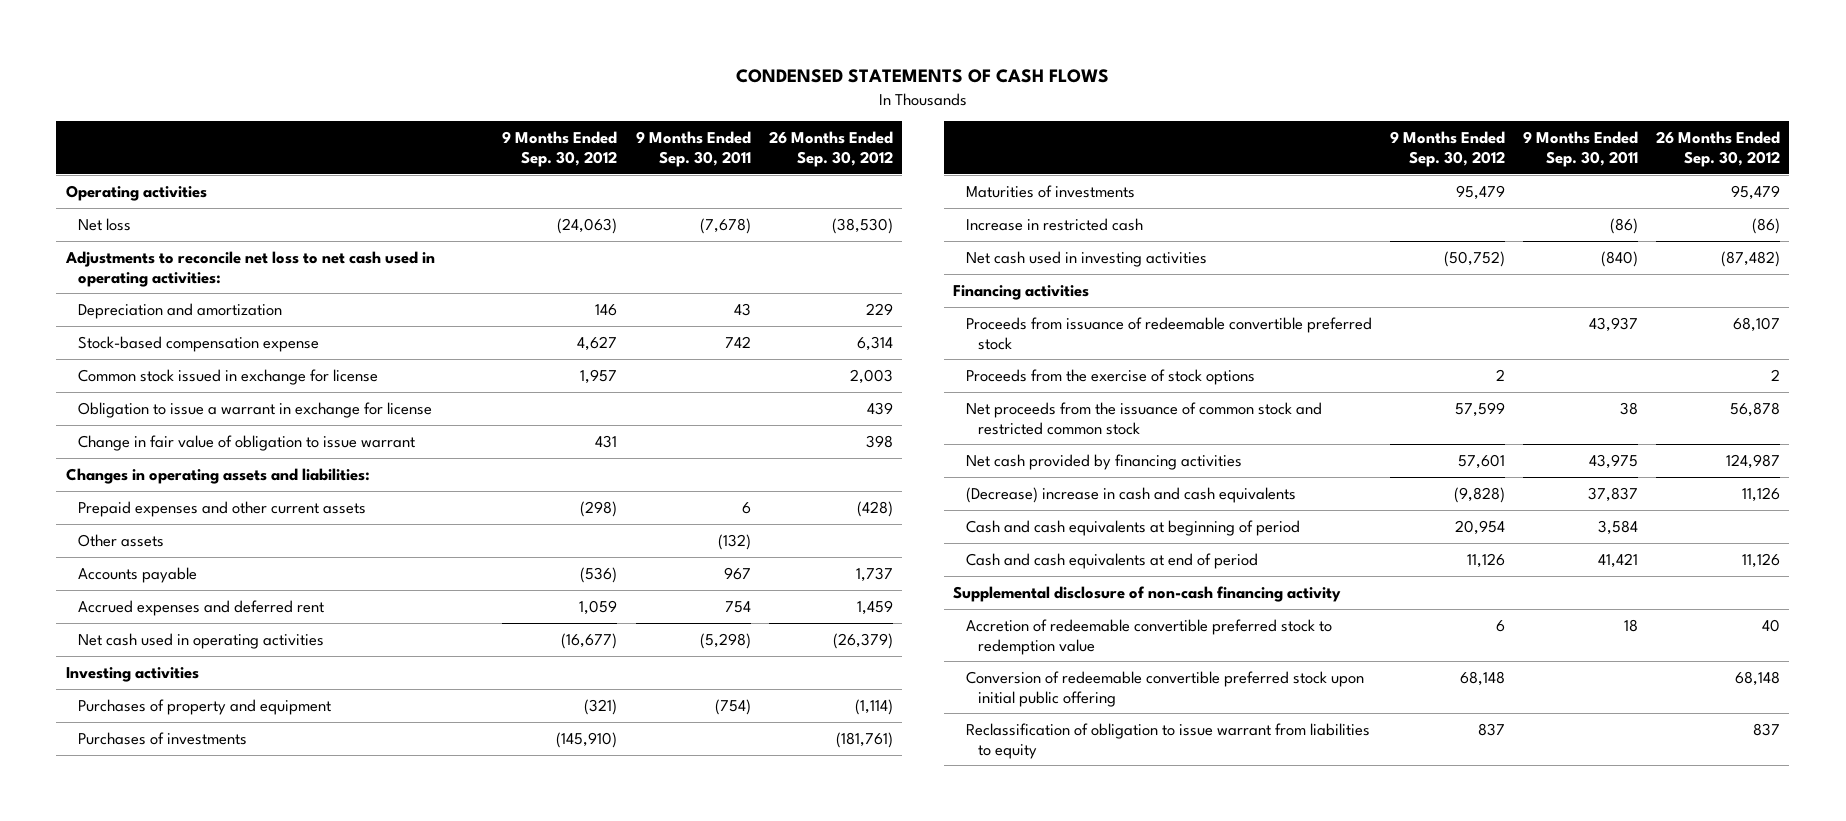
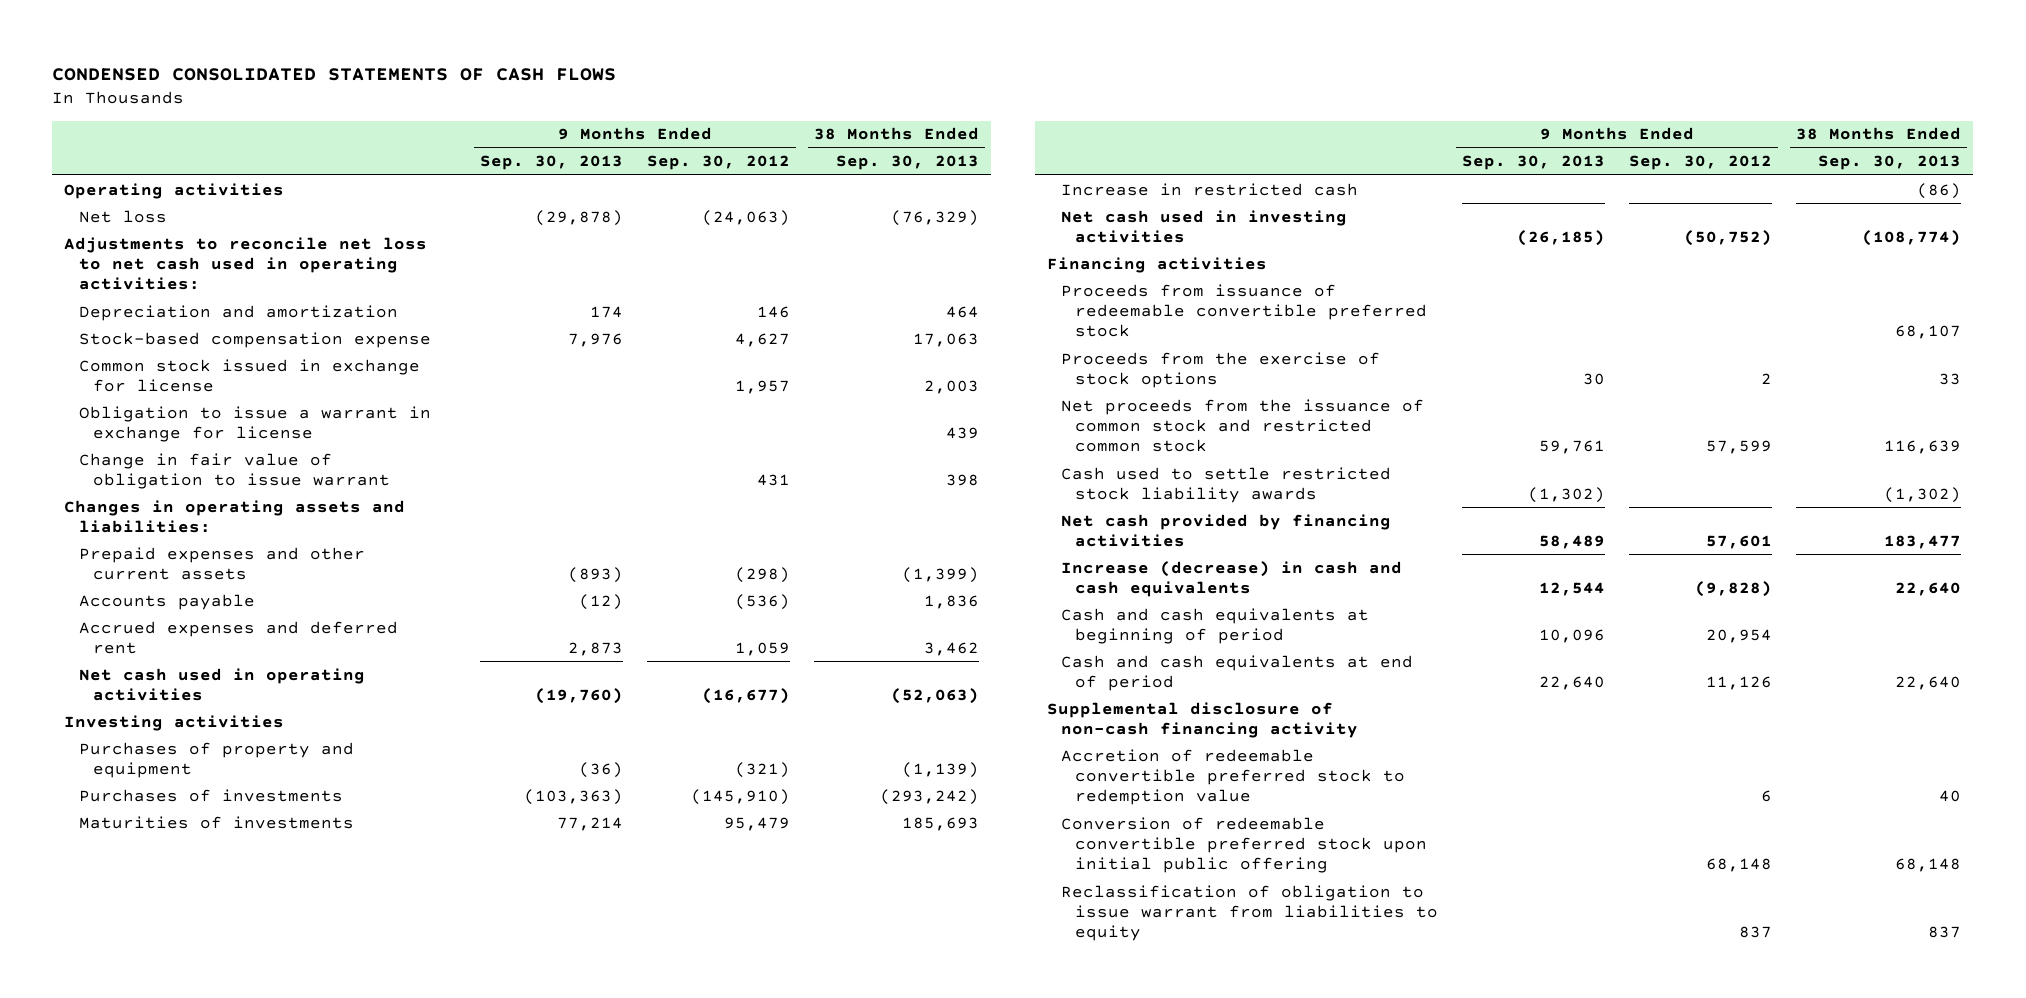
- CONDENSED STATEMENTS OF CASH FLOWS
+ CONDENSED CONSOLIDATED STATEMENTS OF CASH FLOWS
- | 9 Months Ended Sep. 30, 2012 | 9 Months Ended Sep. 30, 2011 | 26 Months Ended Sep. 30, 2012
+ | 9 Months Ended Sep. 30, 2013 | 9 Months Ended Sep. 30, 2012 | 38 Months Ended Sep. 30, 2013
- Other assets | | (132) |
+ Cash used to settle restricted stock liability awards | (1,302) | | (1,302)
- (Decrease) increase in cash and cash equivalents | (9,828) | 37,837 | 11,126
+ Increase (decrease) in cash and cash equivalents | 12,544 | (9,828) | 22,640

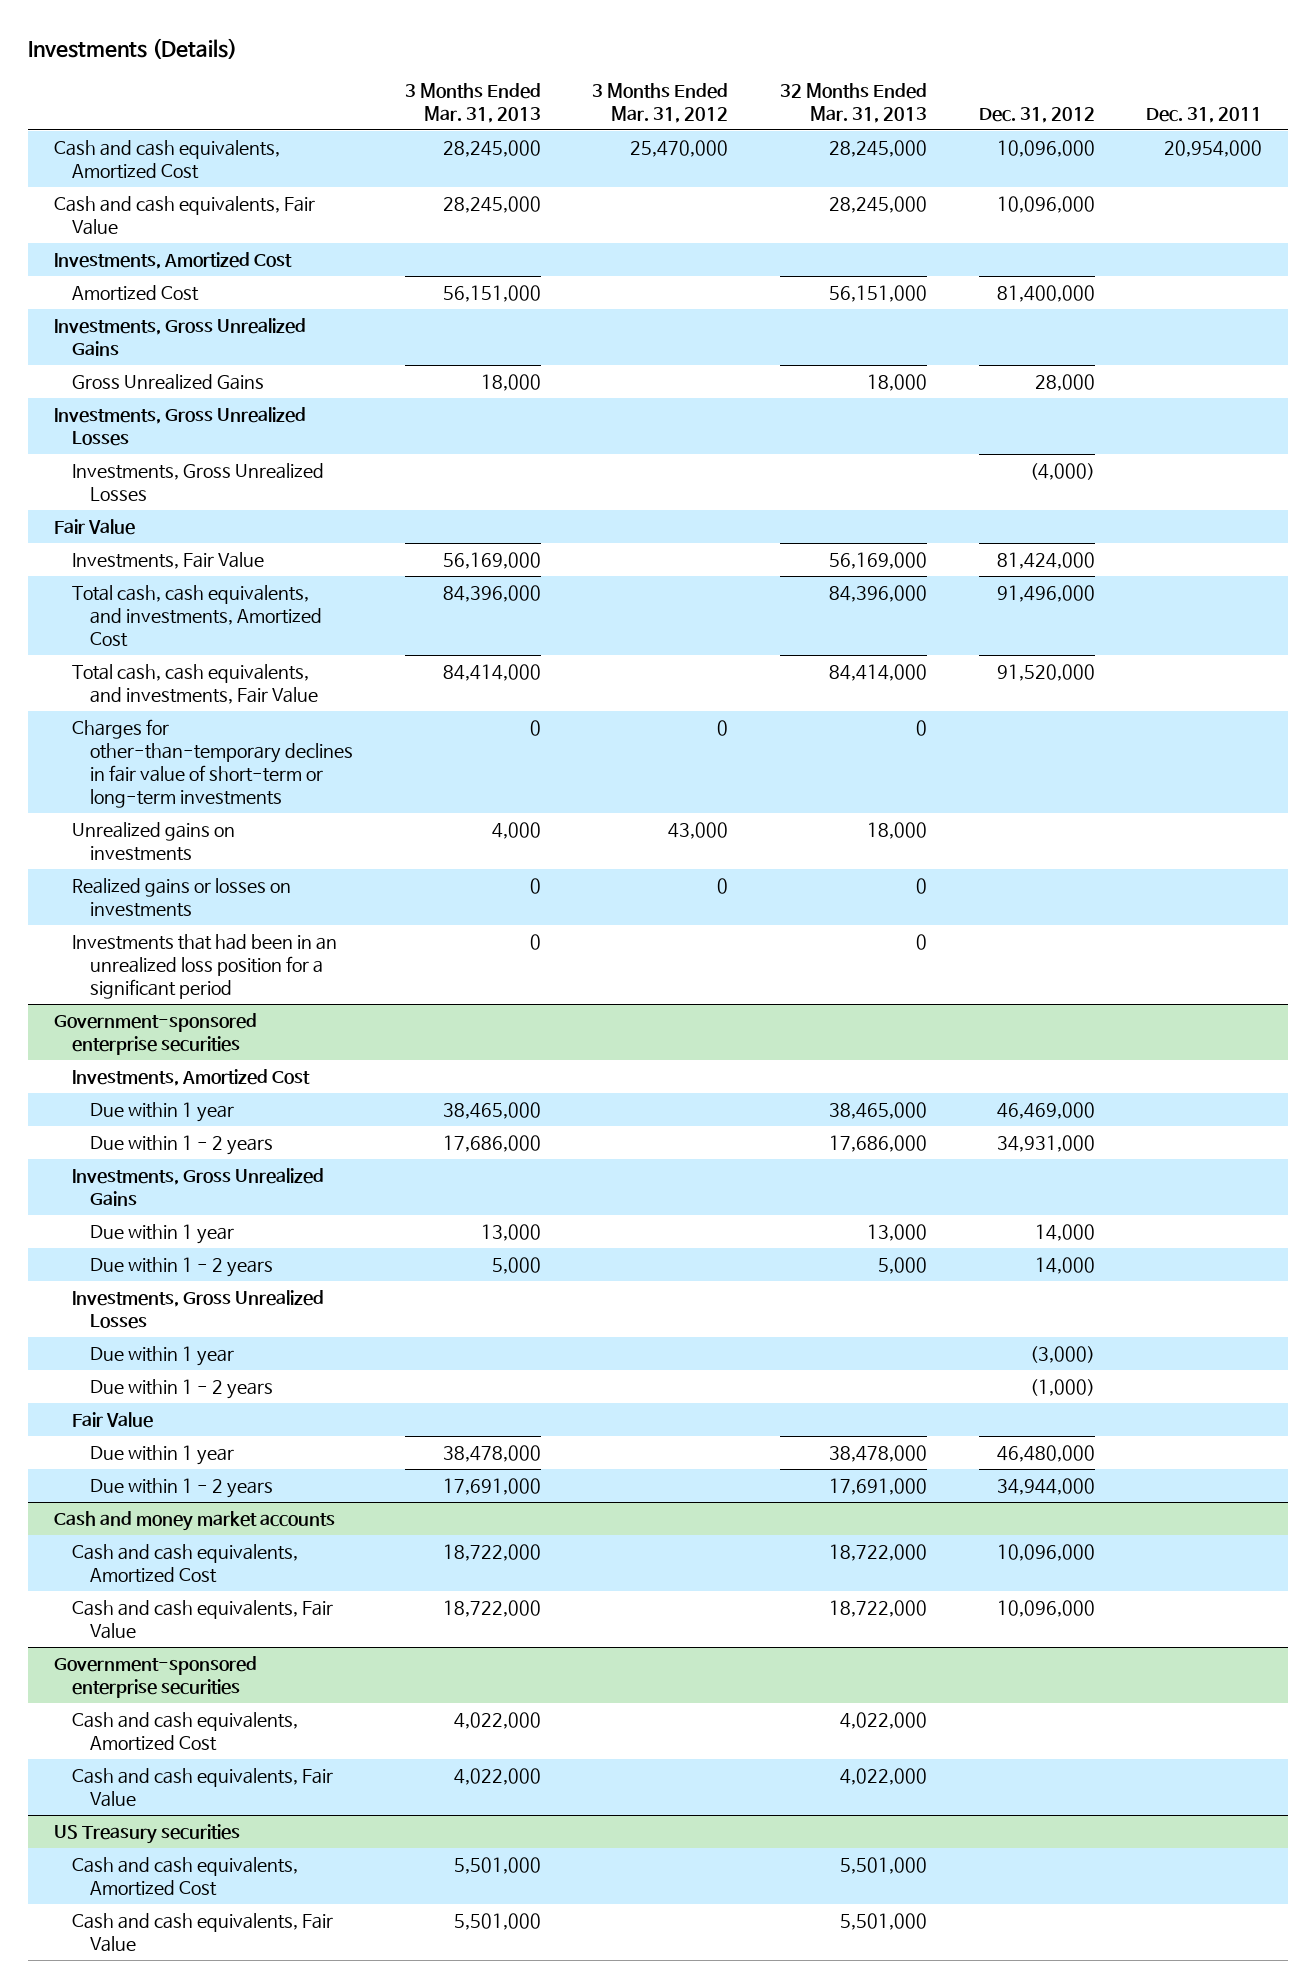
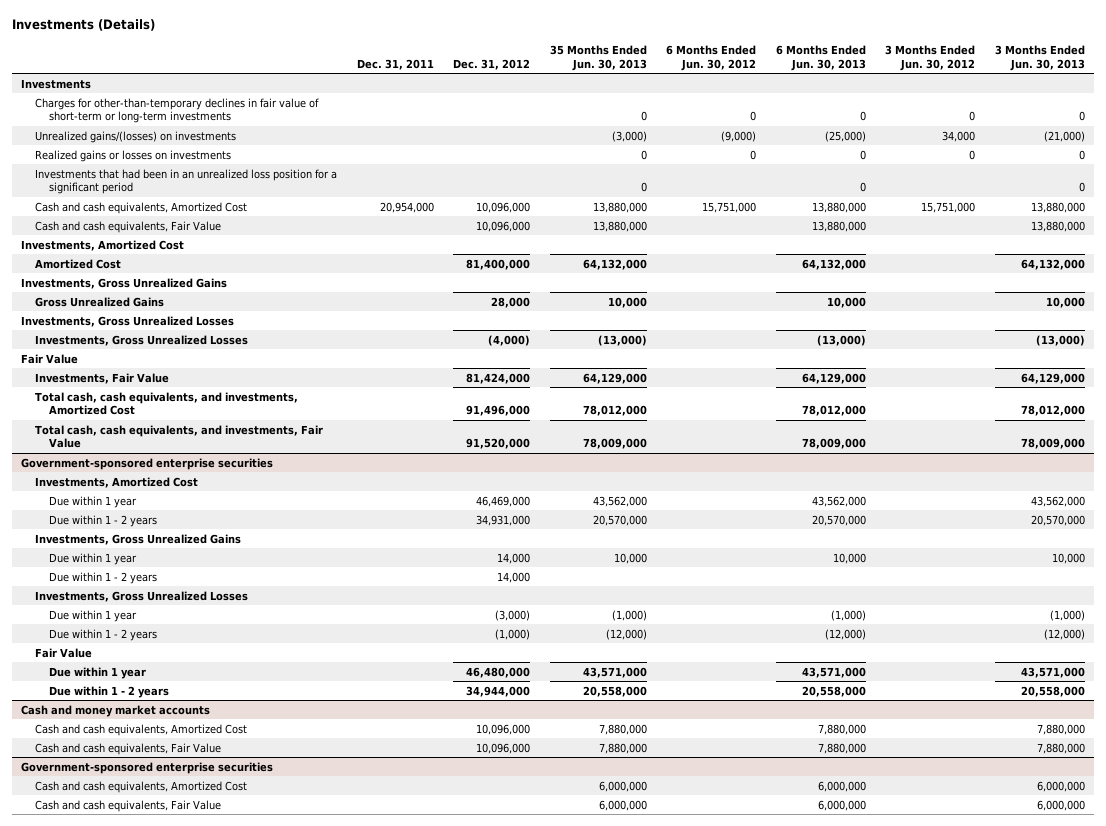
- | 3 Months Ended Mar. 31, 2013 | 3 Months Ended Mar. 31, 2012 | 32 Months Ended Mar. 31, 2013 | Dec. 31, 2012 | Dec. 31, 2011
+ | Dec. 31, 2011 | Dec. 31, 2012 | 35 Months Ended Jun. 30, 2013 | 6 Months Ended Jun. 30, 2012 | 6 Months Ended Jun. 30, 2013 | 3 Months Ended Jun. 30, 2012 | 3 Months Ended Jun. 30, 2013
+ Investments
moved up: Charges for other-than-temporary declines in fair value of short-term or long-term investments | | | 0 | 0 | 0 | 0 | 0
+ Unrealized gains/(losses) on investments | | | (3,000) | (9,000) | (25,000) | 34,000 | (21,000)
moved up: Realized gains or losses on investments | | | 0 | 0 | 0 | 0 | 0
moved up: Investments that had been in an unrealized loss position for a significant period | | | 0 | | 0 | | 0
- Unrealized gains on investments | 4,000 | 43,000 | 18,000 | |
- US Treasury securities
- Cash and cash equivalents, Amortized Cost | 5,501,000 | | 5,501,000 | |
- Cash and cash equivalents, Fair Value | 5,501,000 | | 5,501,000 | |

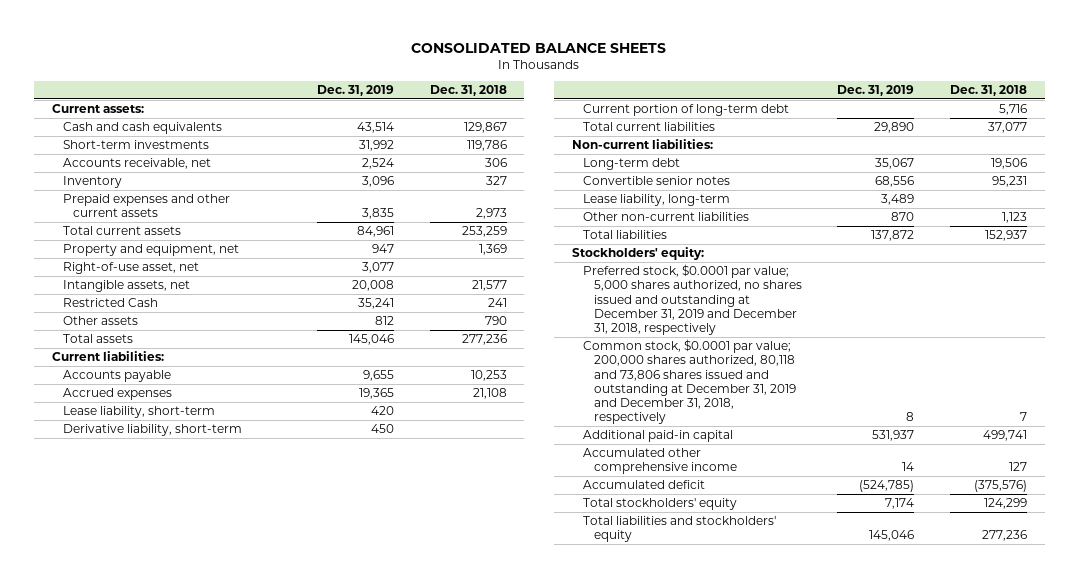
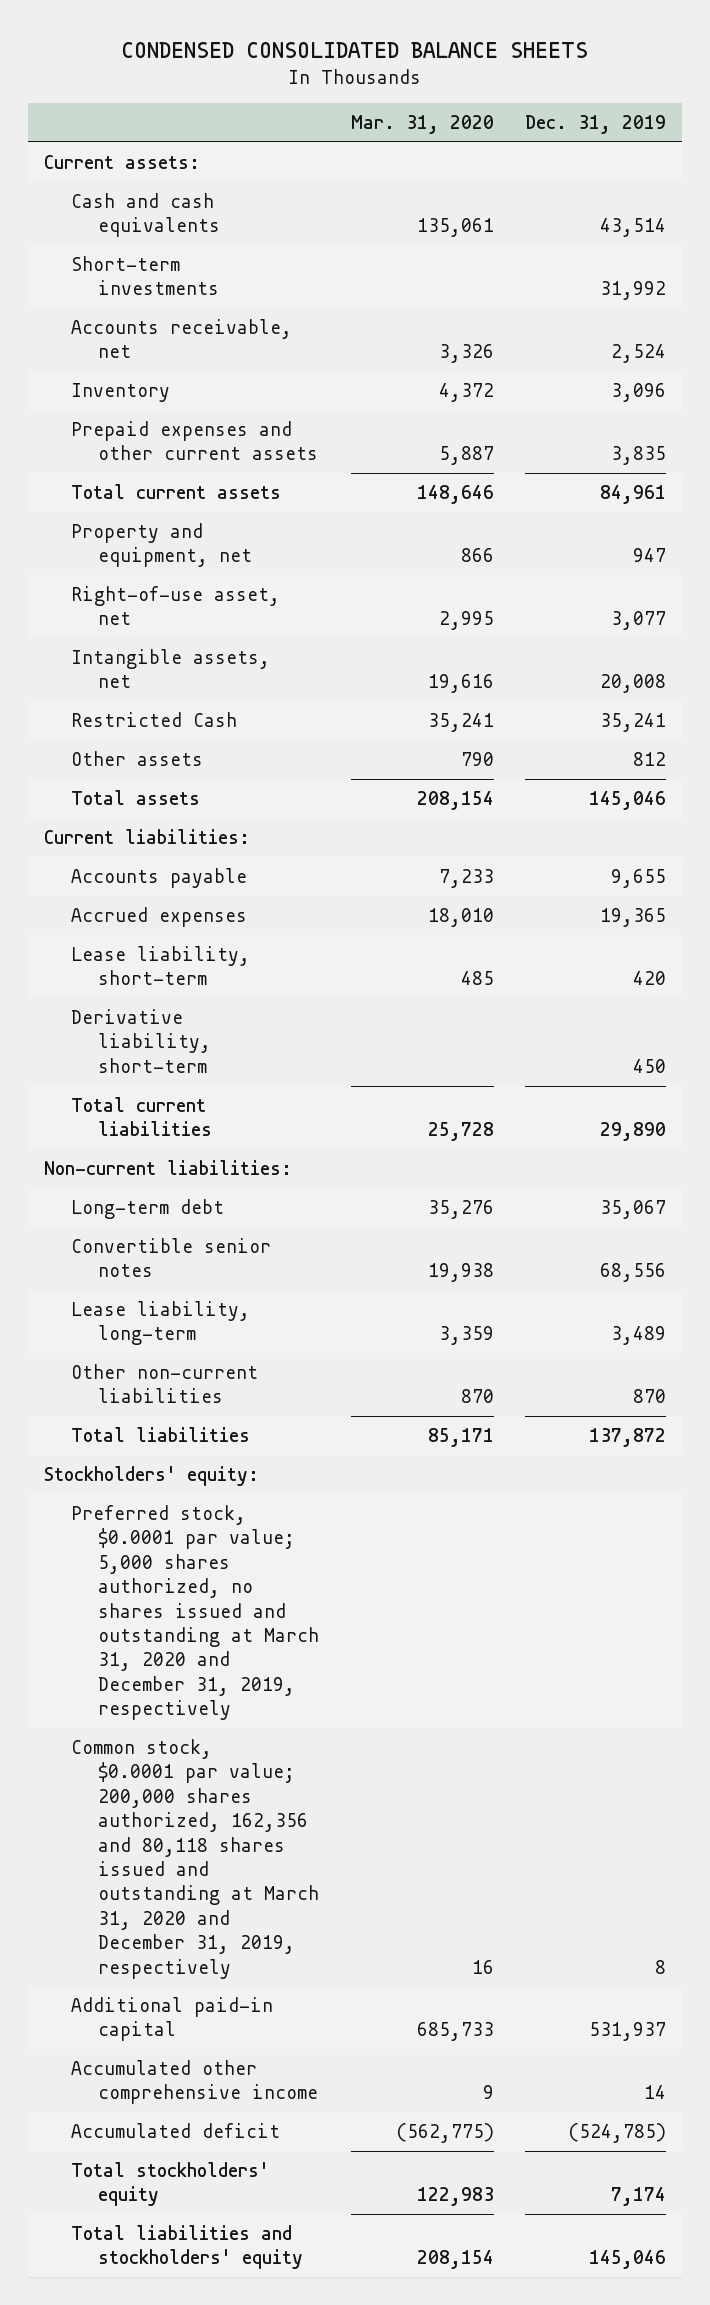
- CONSOLIDATED BALANCE SHEETS
+ CONDENSED CONSOLIDATED BALANCE SHEETS
- | Dec. 31, 2019 | Dec. 31, 2018
+ | Mar. 31, 2020 | Dec. 31, 2019
- Current portion of long-term debt | | 5,716
- Preferred stock, $0.0001 par value; 5,000 shares authorized, no shares issued and outstanding at December 31, 2019 and December 31, 2018, respectively
- Common stock, $0.0001 par value; 200,000 shares authorized, 80,118 and 73,806 shares issued and outstanding at December 31, 2019 and December 31, 2018, respectively | 8 | 7
+ Preferred stock, $0.0001 par value; 5,000 shares authorized, no shares issued and outstanding at March 31, 2020 and December 31, 2019, respectively
+ Common stock, $0.0001 par value; 200,000 shares authorized, 162,356 and 80,118 shares issued and outstanding at March 31, 2020 and December 31, 2019, respectively | 16 | 8

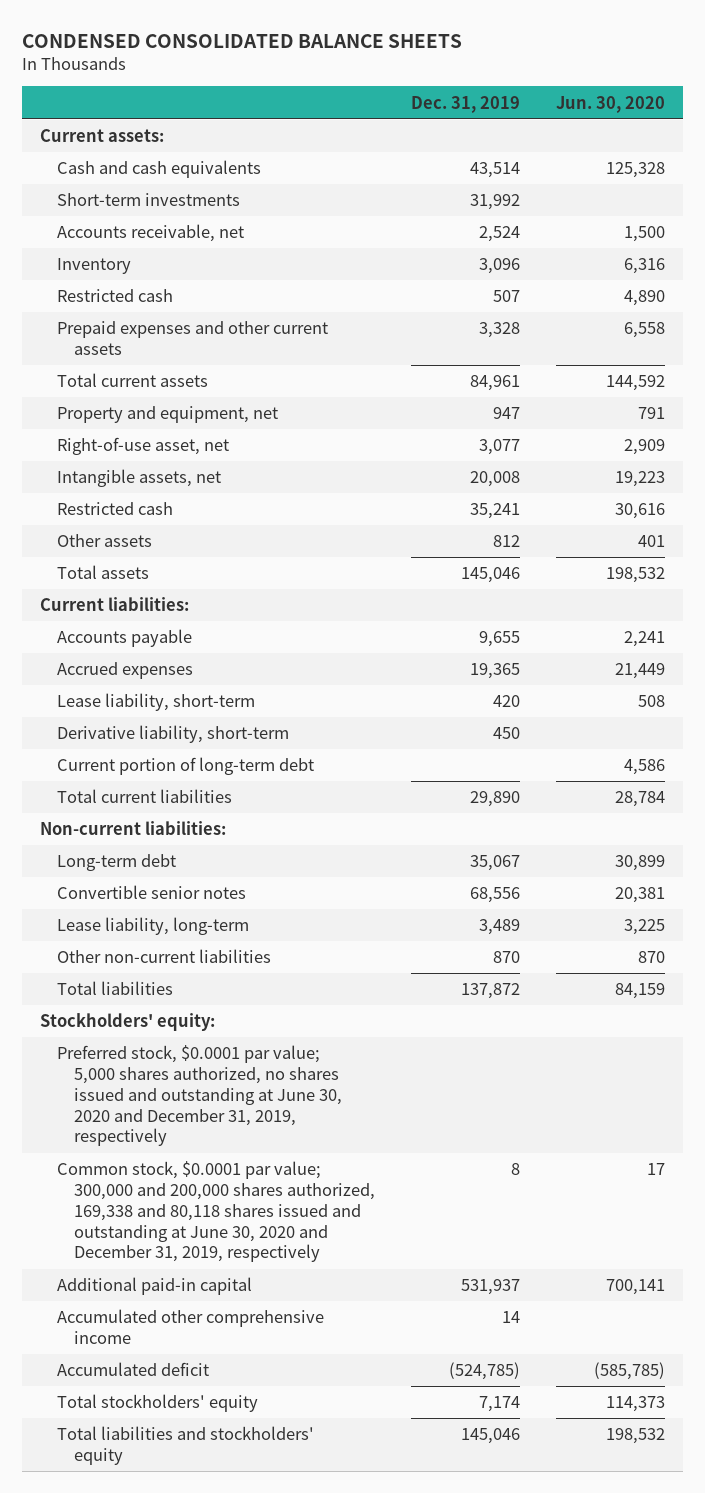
- | Mar. 31, 2020 | Dec. 31, 2019
+ | Dec. 31, 2019 | Jun. 30, 2020
- Prepaid expenses and other current assets | 5,887 | 3,835
+ Restricted cash | 507 | 4,890
+ Prepaid expenses and other current assets | 3,328 | 6,558
- Restricted Cash | 35,241 | 35,241
+ Restricted cash | 35,241 | 30,616
+ Current portion of long-term debt | | 4,586
- Preferred stock, $0.0001 par value; 5,000 shares authorized, no shares issued and outstanding at March 31, 2020 and December 31, 2019, respectively
- Common stock, $0.0001 par value; 200,000 shares authorized, 162,356 and 80,118 shares issued and outstanding at March 31, 2020 and December 31, 2019, respectively | 16 | 8
+ Preferred stock, $0.0001 par value; 5,000 shares authorized, no shares issued and outstanding at June 30, 2020 and December 31, 2019, respectively
+ Common stock, $0.0001 par value; 300,000 and 200,000 shares authorized, 169,338 and 80,118 shares issued and outstanding at June 30, 2020 and December 31, 2019, respectively | 8 | 17

